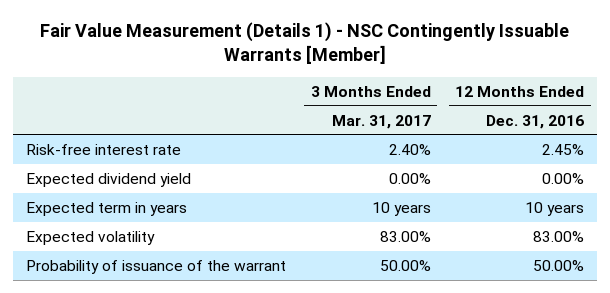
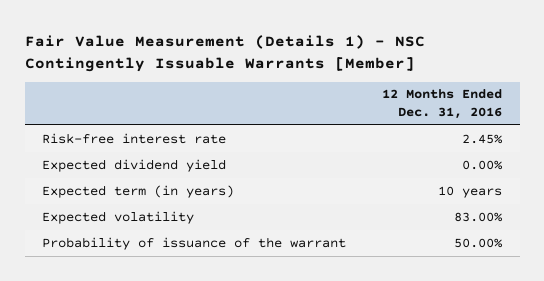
- | 3 Months Ended Mar. 31, 2017 | 12 Months Ended Dec. 31, 2016
+ | 12 Months Ended Dec. 31, 2016
- Expected term in years | 10 years | 10 years
+ Expected term (in years) | 10 years

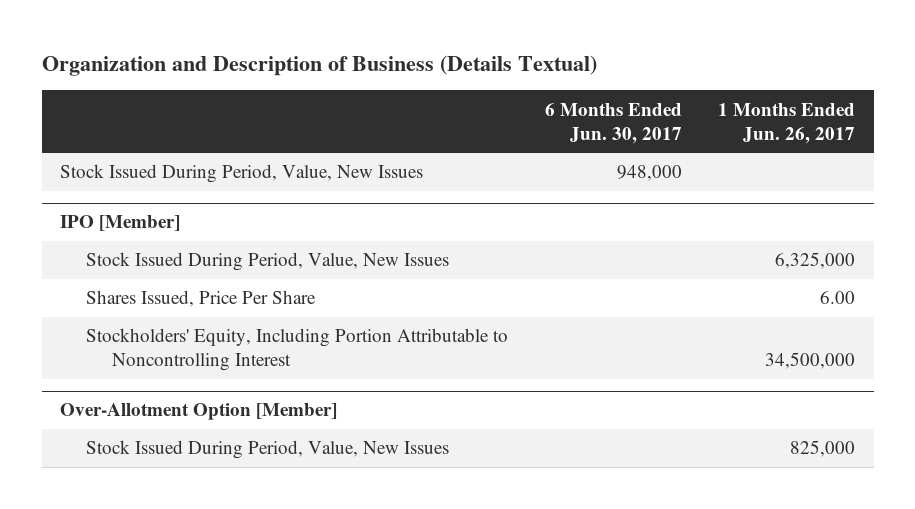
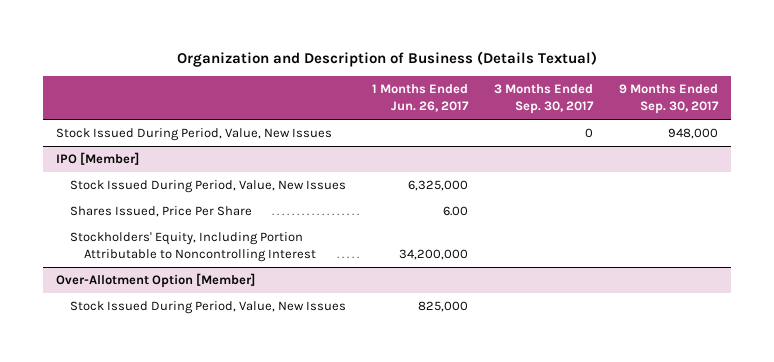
- | 6 Months Ended Jun. 30, 2017 | 1 Months Ended Jun. 26, 2017
+ | 1 Months Ended Jun. 26, 2017 | 3 Months Ended Sep. 30, 2017 | 9 Months Ended Sep. 30, 2017
@ IPO [Member]
- Stockholders' Equity, Including Portion Attributable to Noncontrolling Interest | | 34,500,000
+ Stockholders' Equity, Including Portion Attributable to Noncontrolling Interest | 34,200,000 | |

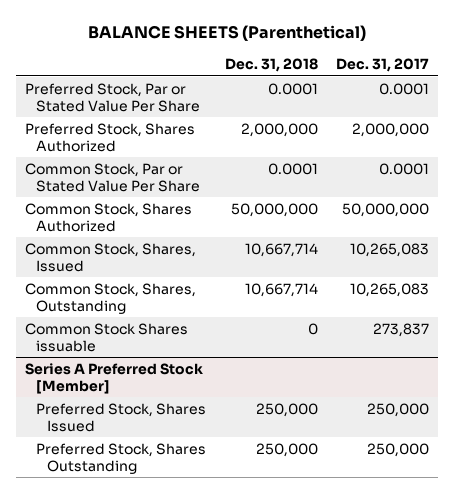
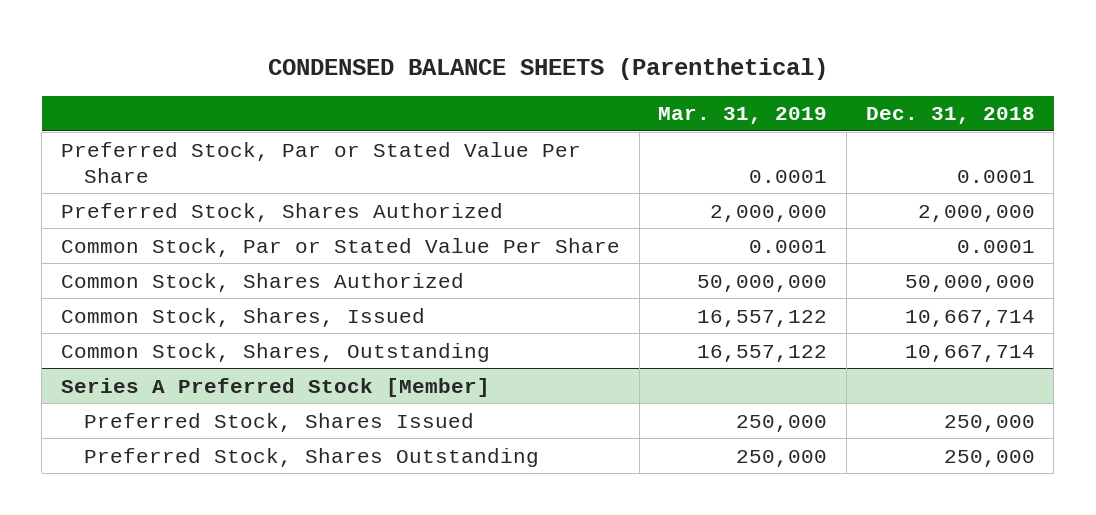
- BALANCE SHEETS (Parenthetical)
+ CONDENSED BALANCE SHEETS (Parenthetical)
- | Dec. 31, 2018 | Dec. 31, 2017
+ | Mar. 31, 2019 | Dec. 31, 2018
- Common Stock Shares issuable | 0 | 273,837

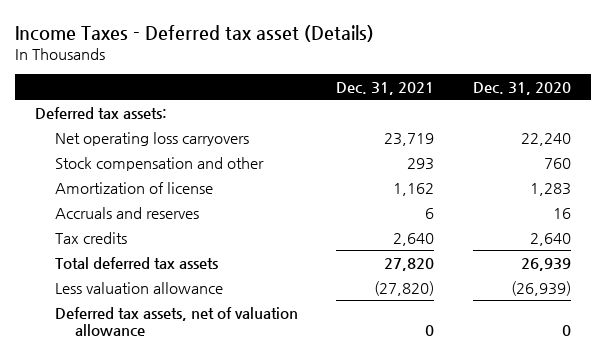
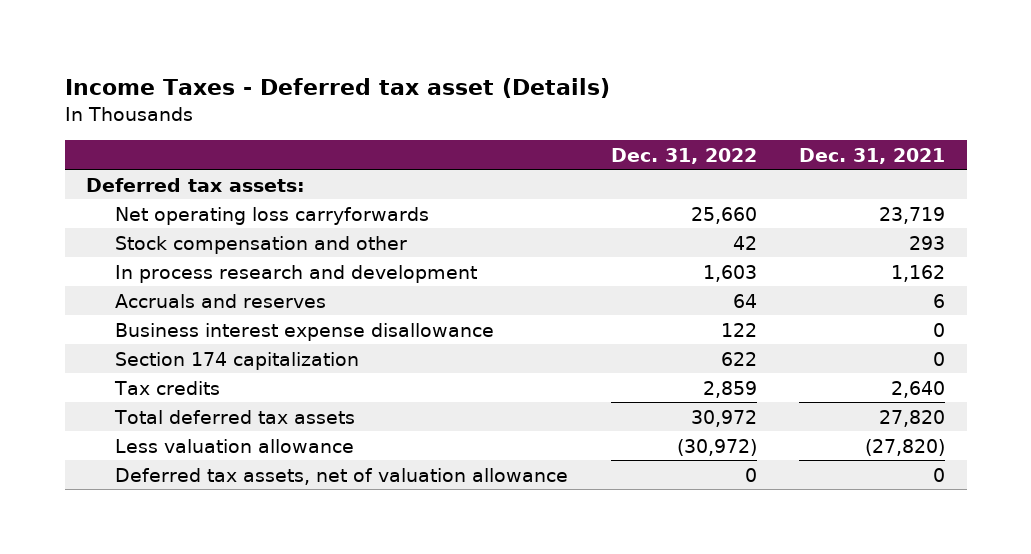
- | Dec. 31, 2021 | Dec. 31, 2020
+ | Dec. 31, 2022 | Dec. 31, 2021
- Net operating loss carryovers | 23,719 | 22,240
+ Net operating loss carryforwards | 25,660 | 23,719
- Amortization of license | 1,162 | 1,283
+ In process research and development | 1,603 | 1,162
+ Business interest expense disallowance | 122 | 0
+ Section 174 capitalization | 622 | 0

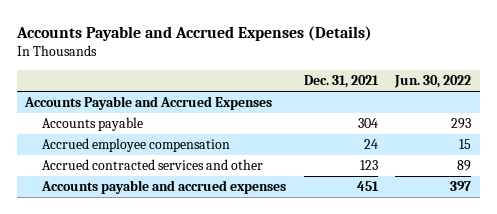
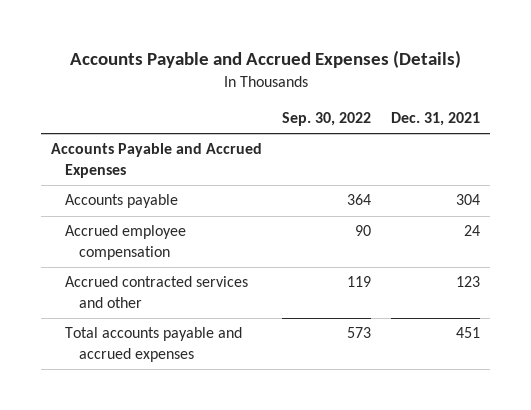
- | Dec. 31, 2021 | Jun. 30, 2022
+ | Sep. 30, 2022 | Dec. 31, 2021
- Accounts payable and accrued expenses | 451 | 397
+ Total accounts payable and accrued expenses | 573 | 451

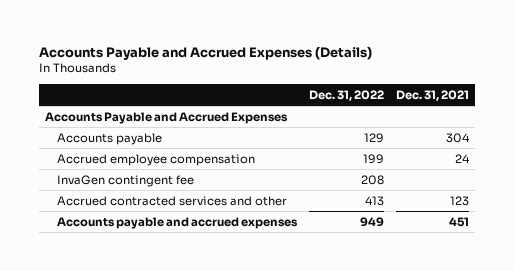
- | Sep. 30, 2022 | Dec. 31, 2021
+ | Dec. 31, 2022 | Dec. 31, 2021
+ InvaGen contingent fee | 208 |
- Total accounts payable and accrued expenses | 573 | 451
+ Accounts payable and accrued expenses | 949 | 451

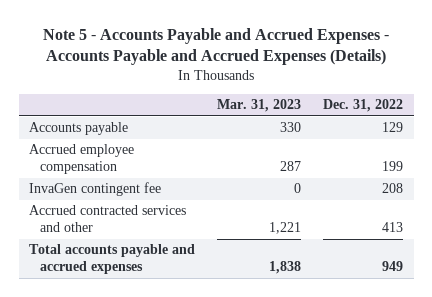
- Accounts Payable and Accrued Expenses (Details)
+ Note 5 - Accounts Payable and Accrued Expenses - Accounts Payable and Accrued Expenses (Details)
- | Dec. 31, 2022 | Dec. 31, 2021
+ | Mar. 31, 2023 | Dec. 31, 2022
- Accounts Payable and Accrued Expenses
- Accounts payable and accrued expenses | 949 | 451
+ Total accounts payable and accrued expenses | 1,838 | 949

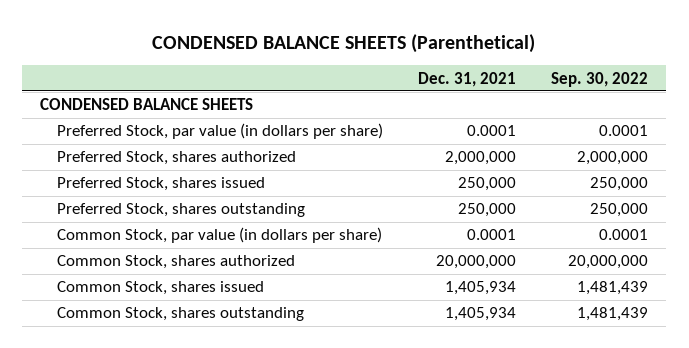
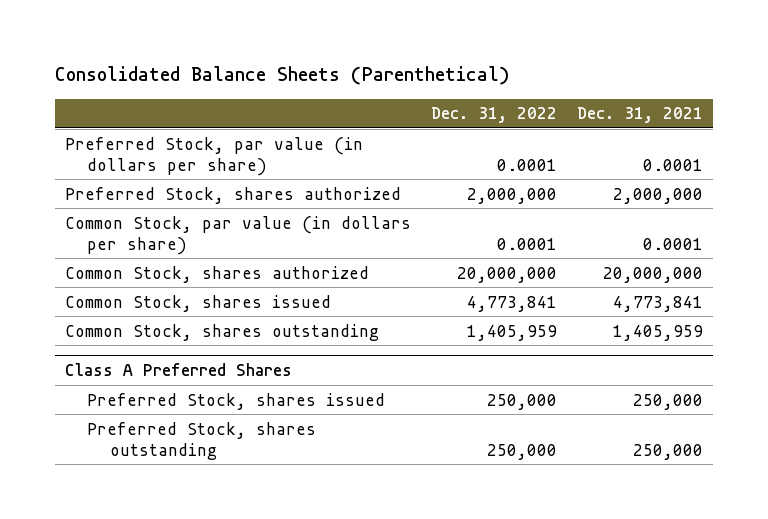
- CONDENSED BALANCE SHEETS (Parenthetical)
+ Consolidated Balance Sheets (Parenthetical)
- | Dec. 31, 2021 | Sep. 30, 2022
+ | Dec. 31, 2022 | Dec. 31, 2021
- CONDENSED BALANCE SHEETS
- Preferred Stock, shares issued | 250,000 | 250,000
- Preferred Stock, shares outstanding | 250,000 | 250,000
- Common Stock, shares issued | 1,405,934 | 1,481,439
- Common Stock, shares outstanding | 1,405,934 | 1,481,439
+ Common Stock, shares issued | 4,773,841 | 4,773,841
+ Common Stock, shares outstanding | 1,405,959 | 1,405,959
+ Class A Preferred Shares
+ Preferred Stock, shares issued | 250,000 | 250,000
+ Preferred Stock, shares outstanding | 250,000 | 250,000

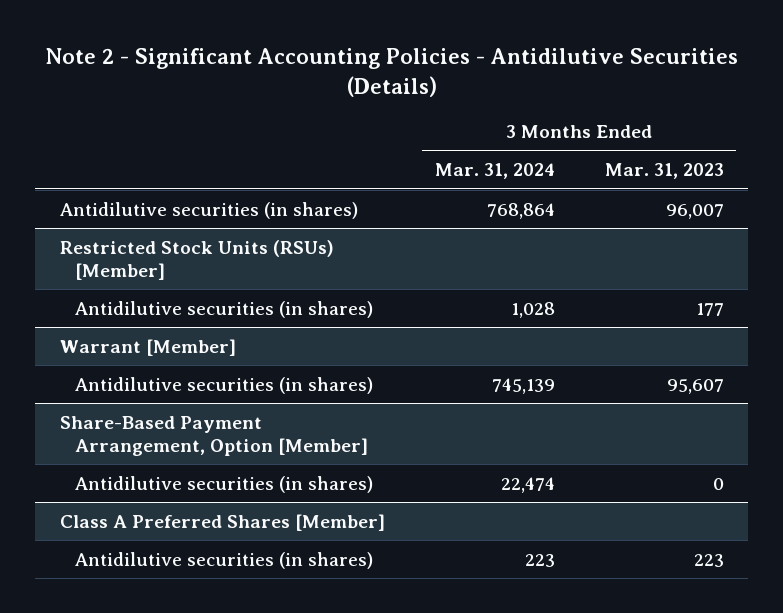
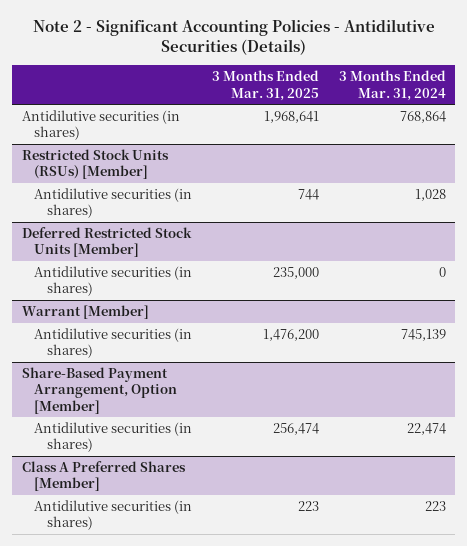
- | 3 Months Ended Mar. 31, 2024 | 3 Months Ended Mar. 31, 2023
+ | 3 Months Ended Mar. 31, 2025 | 3 Months Ended Mar. 31, 2024
+ Deferred Restricted Stock Units [Member]
+ Antidilutive securities (in shares) | 235,000 | 0

